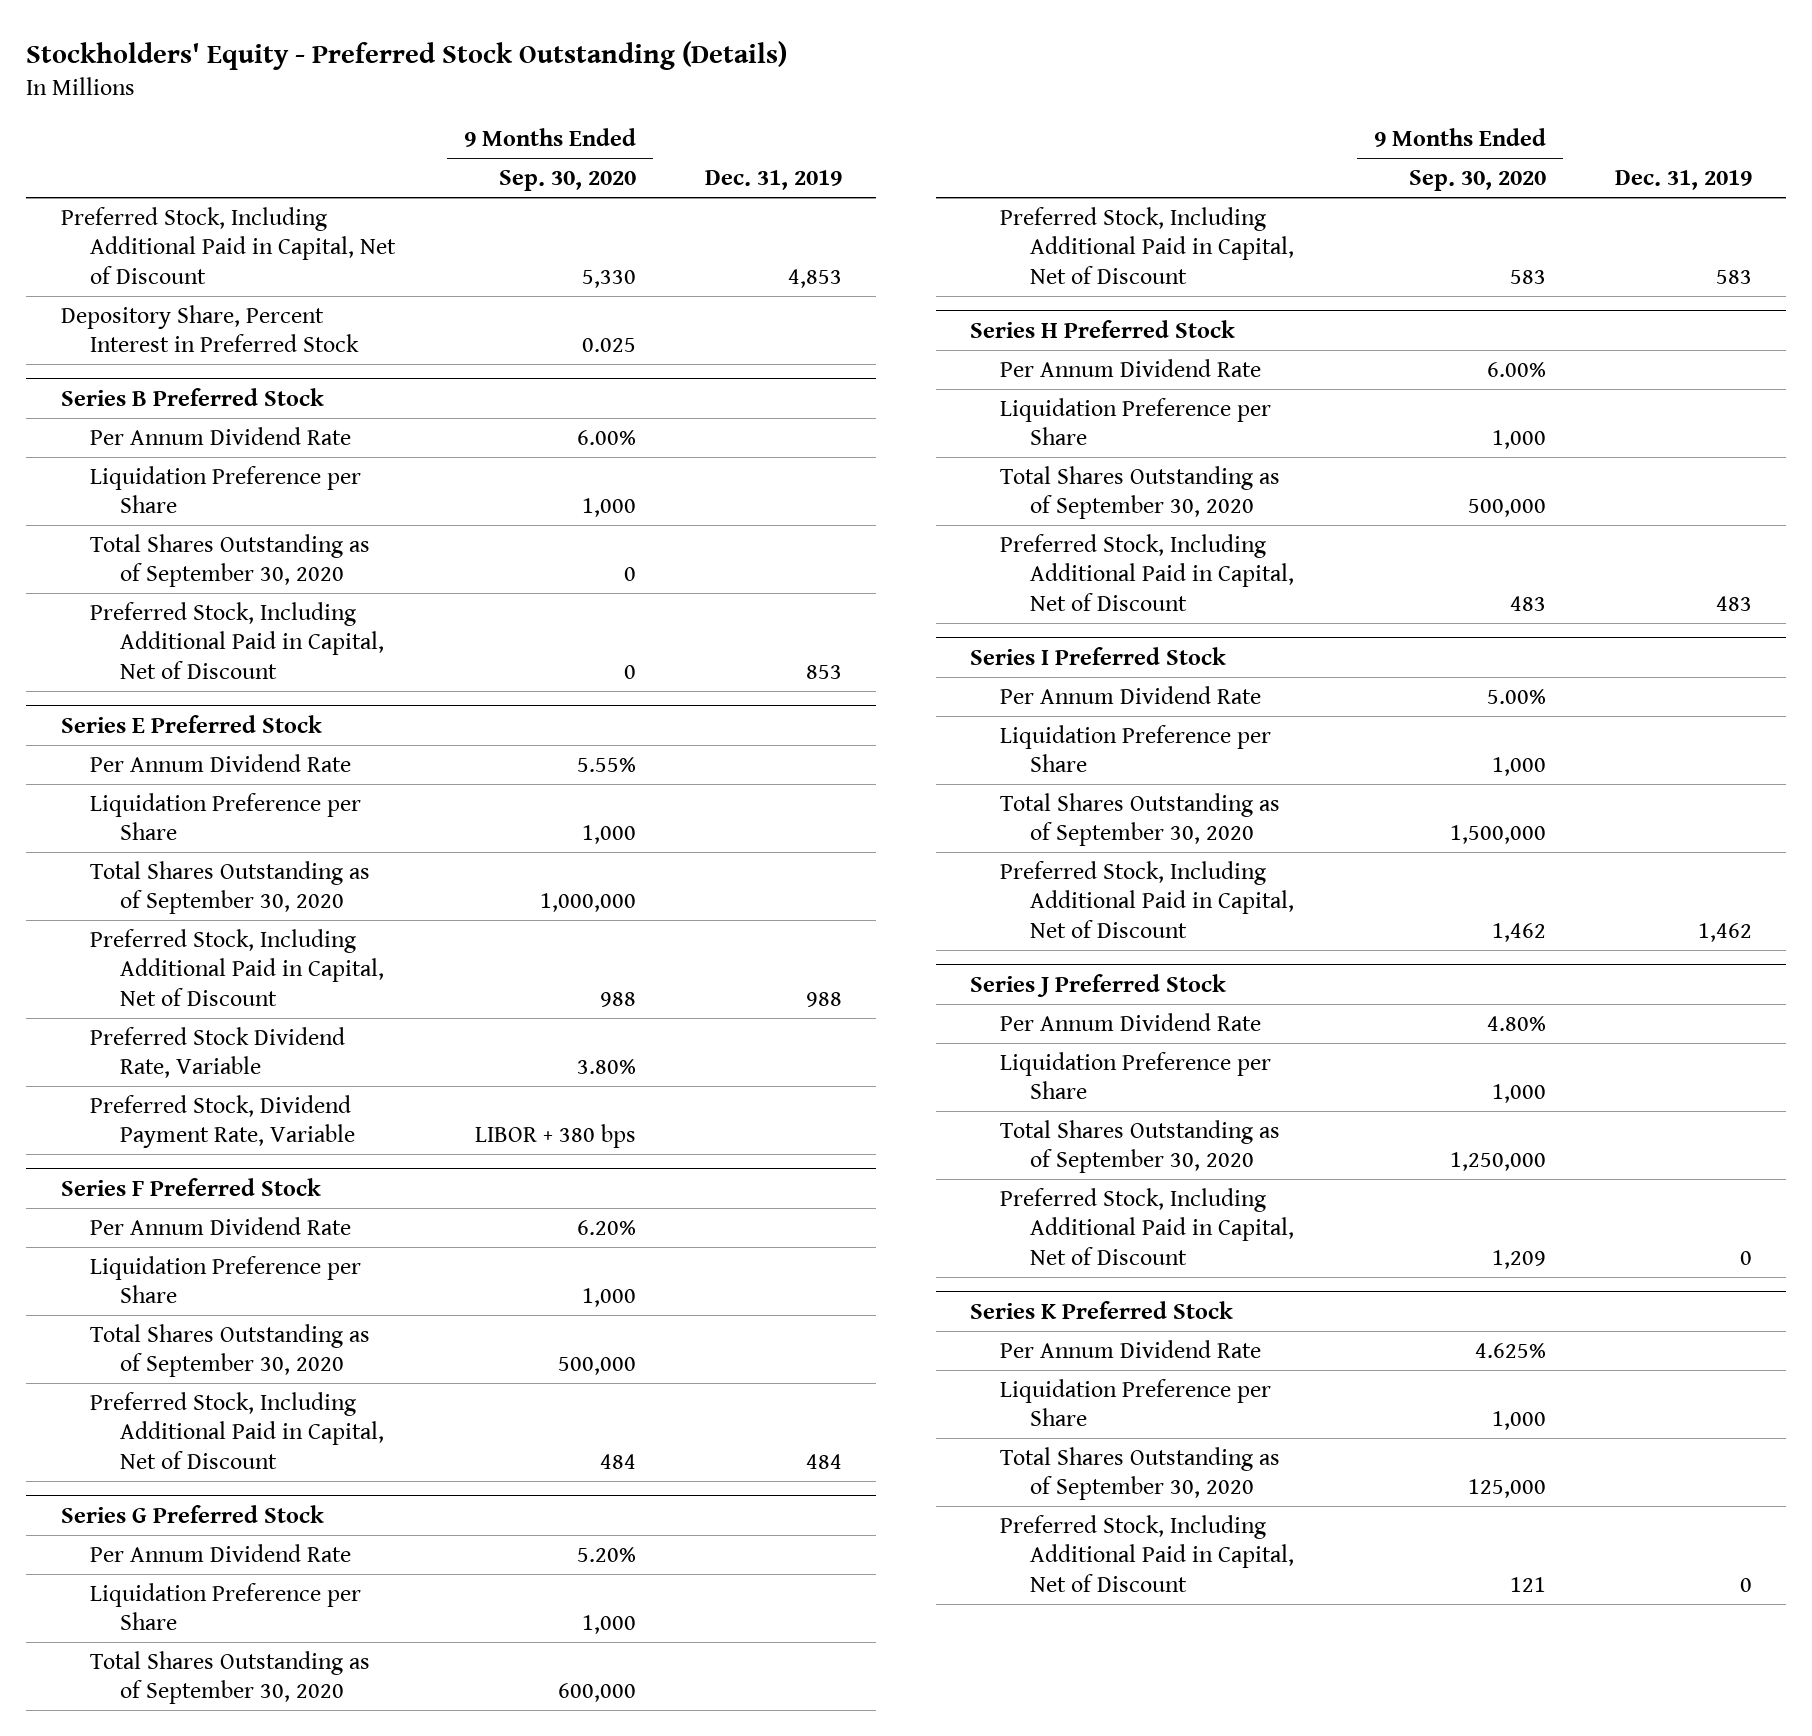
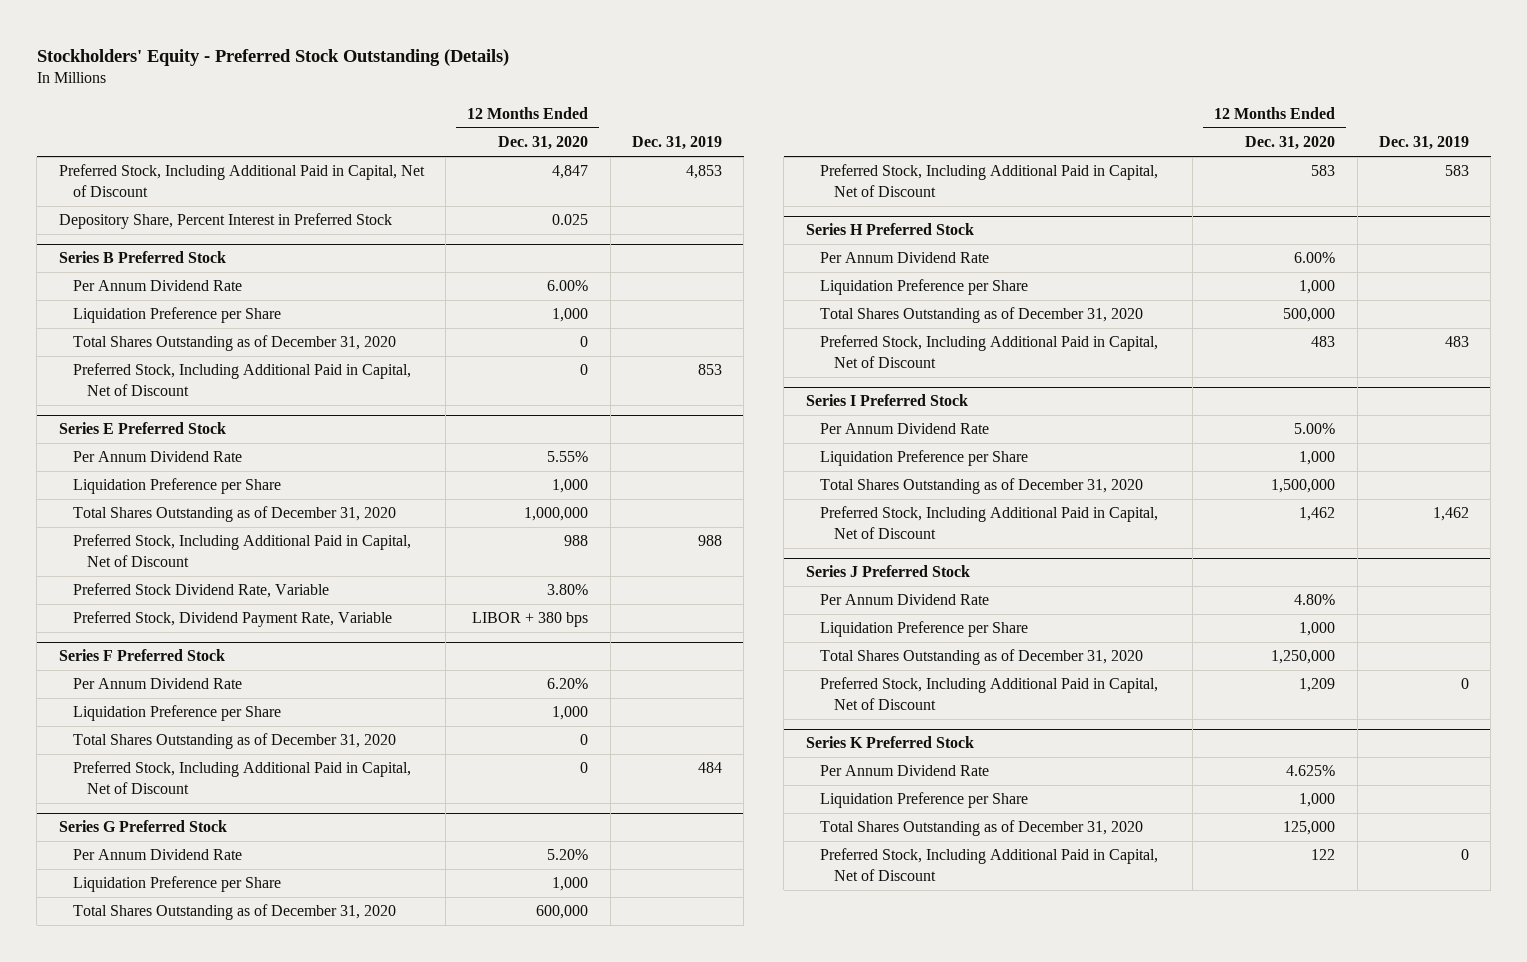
- | 9 Months Ended Sep. 30, 2020 | Dec. 31, 2019
+ | 12 Months Ended Dec. 31, 2020 | Dec. 31, 2019
@ Series B Preferred Stock
- Total Shares Outstanding as of September 30, 2020 | 0 |
+ Total Shares Outstanding as of December 31, 2020 | 0 |
@ Series E Preferred Stock
- Total Shares Outstanding as of September 30, 2020 | 1,000,000 |
+ Total Shares Outstanding as of December 31, 2020 | 1,000,000 |
@ Series F Preferred Stock
- Total Shares Outstanding as of September 30, 2020 | 500,000 |
+ Total Shares Outstanding as of December 31, 2020 | 0 |
@ Series G Preferred Stock
- Total Shares Outstanding as of September 30, 2020 | 600,000 |
+ Total Shares Outstanding as of December 31, 2020 | 600,000 |
@ Series H Preferred Stock
- Total Shares Outstanding as of September 30, 2020 | 500,000 |
+ Total Shares Outstanding as of December 31, 2020 | 500,000 |
@ Series I Preferred Stock
- Total Shares Outstanding as of September 30, 2020 | 1,500,000 |
+ Total Shares Outstanding as of December 31, 2020 | 1,500,000 |
@ Series J Preferred Stock
- Total Shares Outstanding as of September 30, 2020 | 1,250,000 |
+ Total Shares Outstanding as of December 31, 2020 | 1,250,000 |
@ Series K Preferred Stock
- Total Shares Outstanding as of September 30, 2020 | 125,000 |
+ Total Shares Outstanding as of December 31, 2020 | 125,000 |

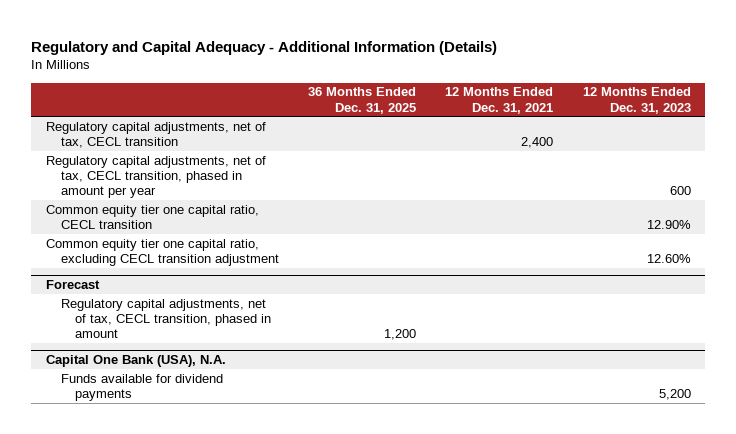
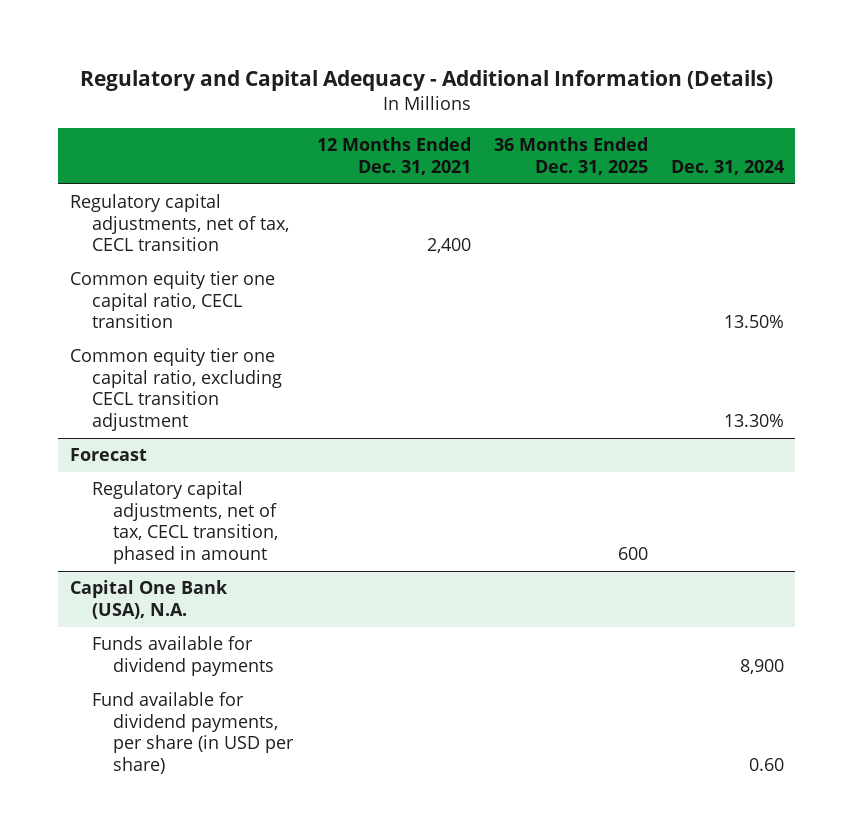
- | 36 Months Ended Dec. 31, 2025 | 12 Months Ended Dec. 31, 2021 | 12 Months Ended Dec. 31, 2023
+ | 12 Months Ended Dec. 31, 2021 | 36 Months Ended Dec. 31, 2025 | Dec. 31, 2024
- Regulatory capital adjustments, net of tax, CECL transition, phased in amount per year | | | 600
@ Forecast
- Regulatory capital adjustments, net of tax, CECL transition, phased in amount | 1,200 | |
+ Regulatory capital adjustments, net of tax, CECL transition, phased in amount | | 600 |
@ Capital One Bank (USA), N.A.
+ Fund available for dividend payments, per share (in USD per share) | | | 0.60

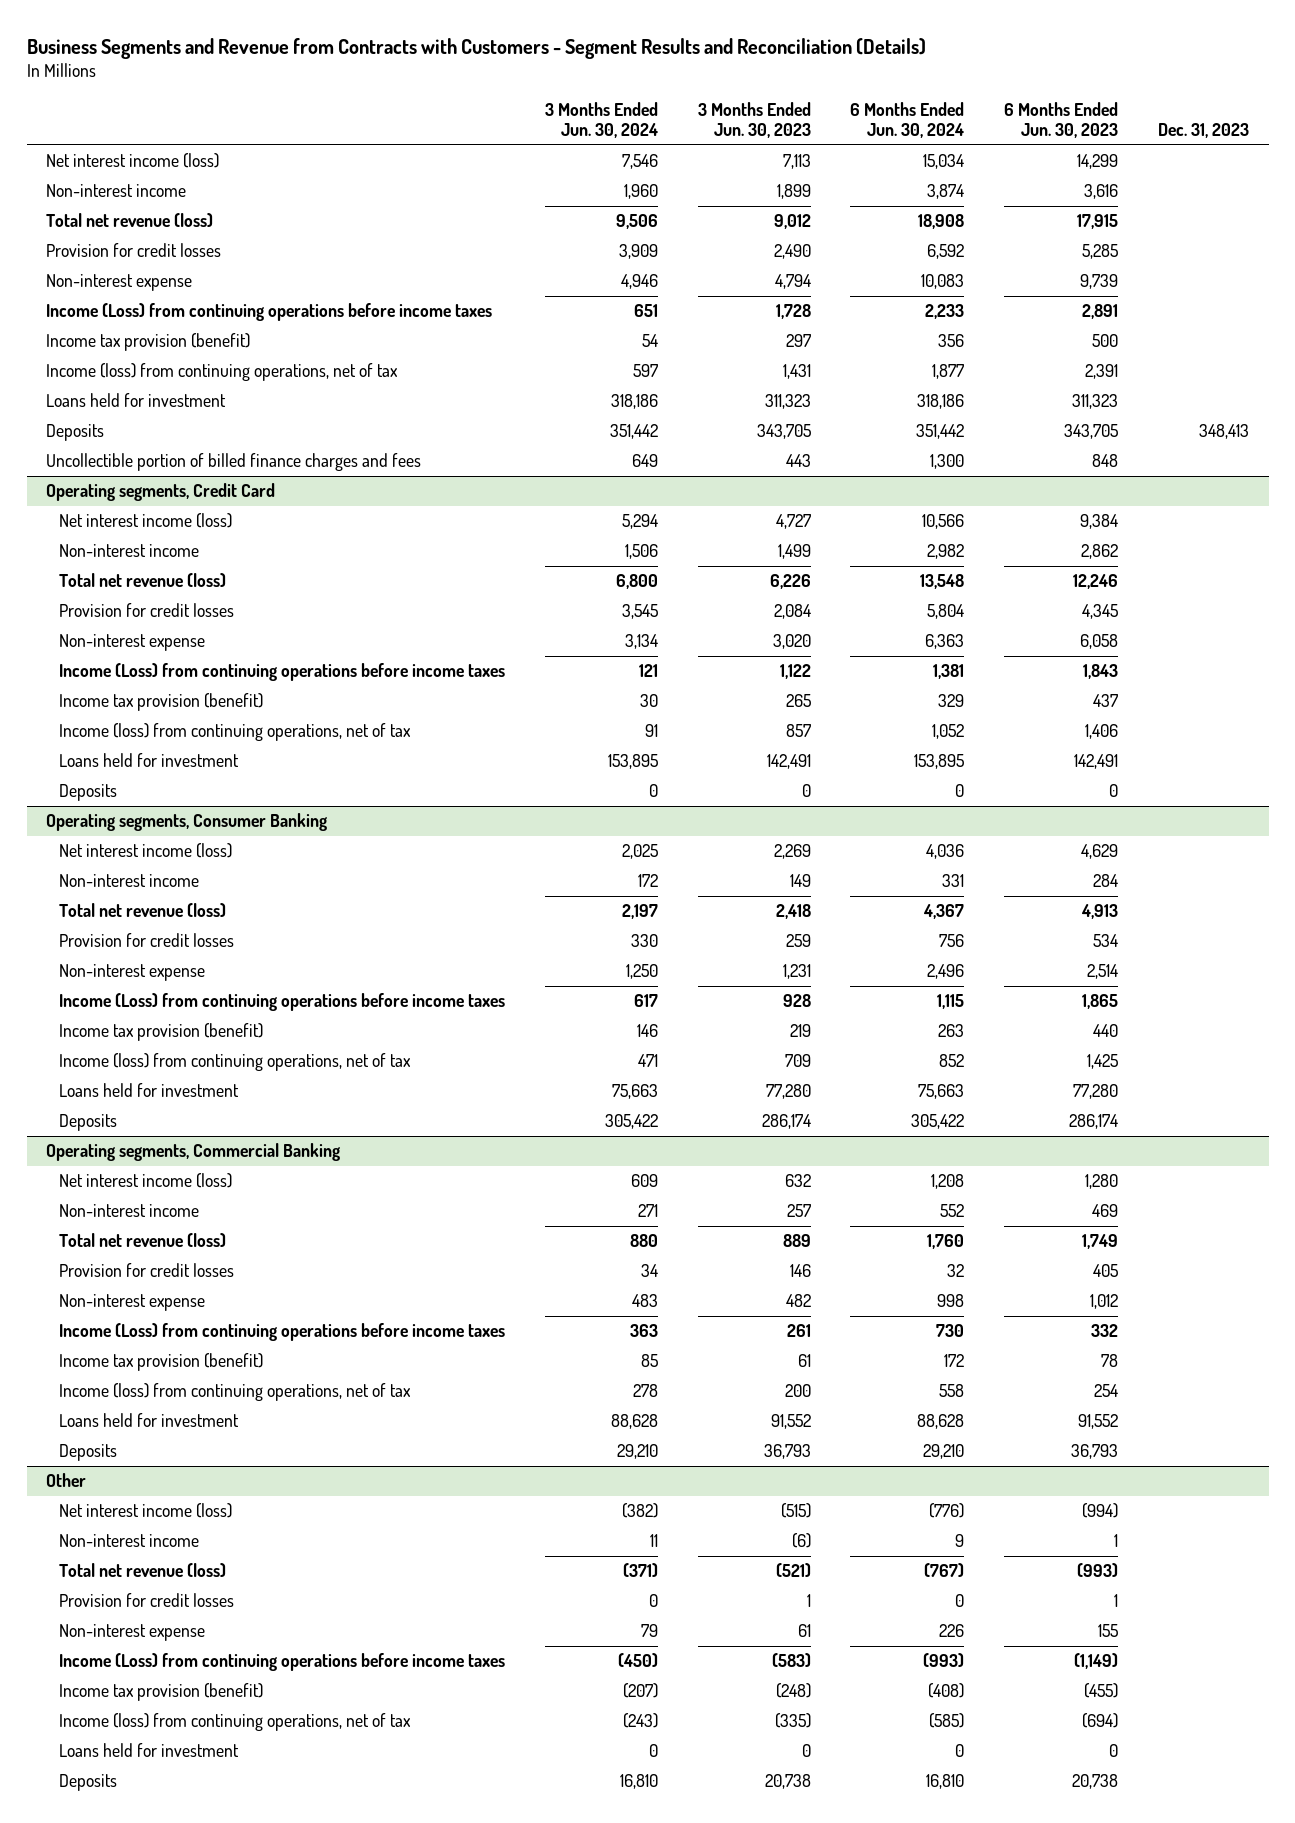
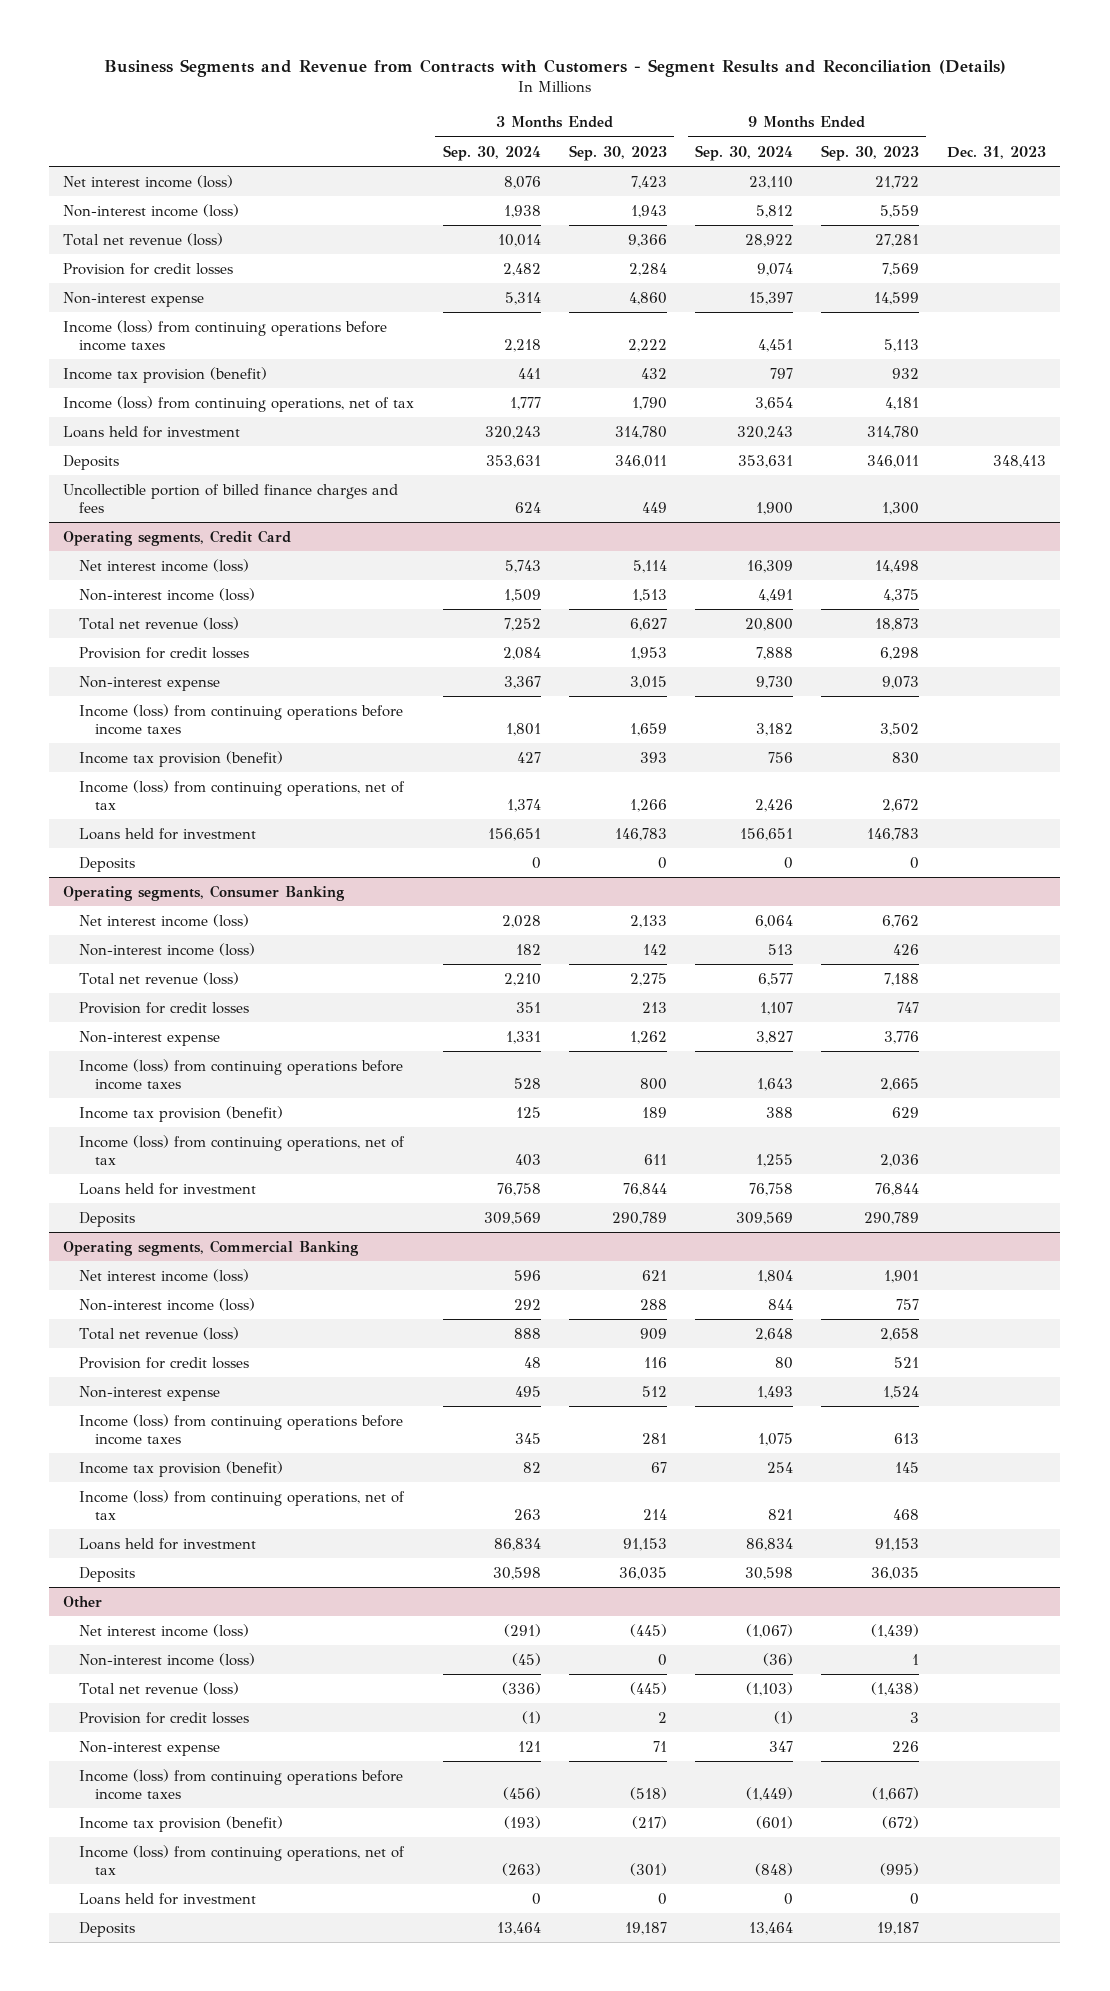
- | 3 Months Ended Jun. 30, 2024 | 3 Months Ended Jun. 30, 2023 | 6 Months Ended Jun. 30, 2024 | 6 Months Ended Jun. 30, 2023 | Dec. 31, 2023
+ | 3 Months Ended Sep. 30, 2024 | 3 Months Ended Sep. 30, 2023 | 9 Months Ended Sep. 30, 2024 | 9 Months Ended Sep. 30, 2023 | Dec. 31, 2023
- Non-interest income | 1,960 | 1,899 | 3,874 | 3,616 |
+ Non-interest income (loss) | 1,938 | 1,943 | 5,812 | 5,559 |
- Income (Loss) from continuing operations before income taxes | 651 | 1,728 | 2,233 | 2,891 |
+ Income (loss) from continuing operations before income taxes | 2,218 | 2,222 | 4,451 | 5,113 |
@ Operating segments, Credit Card
- Non-interest income | 1,506 | 1,499 | 2,982 | 2,862 |
+ Non-interest income (loss) | 1,509 | 1,513 | 4,491 | 4,375 |
- Income (Loss) from continuing operations before income taxes | 121 | 1,122 | 1,381 | 1,843 |
+ Income (loss) from continuing operations before income taxes | 1,801 | 1,659 | 3,182 | 3,502 |
@ Operating segments, Consumer Banking
- Non-interest income | 172 | 149 | 331 | 284 |
+ Non-interest income (loss) | 182 | 142 | 513 | 426 |
- Income (Loss) from continuing operations before income taxes | 617 | 928 | 1,115 | 1,865 |
+ Income (loss) from continuing operations before income taxes | 528 | 800 | 1,643 | 2,665 |
@ Operating segments, Commercial Banking
- Non-interest income | 271 | 257 | 552 | 469 |
+ Non-interest income (loss) | 292 | 288 | 844 | 757 |
- Income (Loss) from continuing operations before income taxes | 363 | 261 | 730 | 332 |
+ Income (loss) from continuing operations before income taxes | 345 | 281 | 1,075 | 613 |
@ Other
- Non-interest income | 11 | (6) | 9 | 1 |
+ Non-interest income (loss) | (45) | 0 | (36) | 1 |
- Income (Loss) from continuing operations before income taxes | (450) | (583) | (993) | (1,149) |
+ Income (loss) from continuing operations before income taxes | (456) | (518) | (1,449) | (1,667) |

